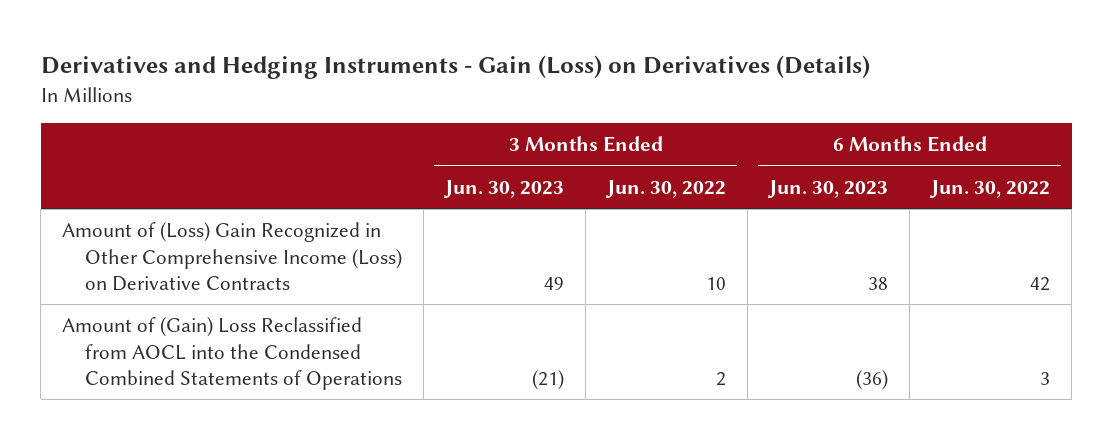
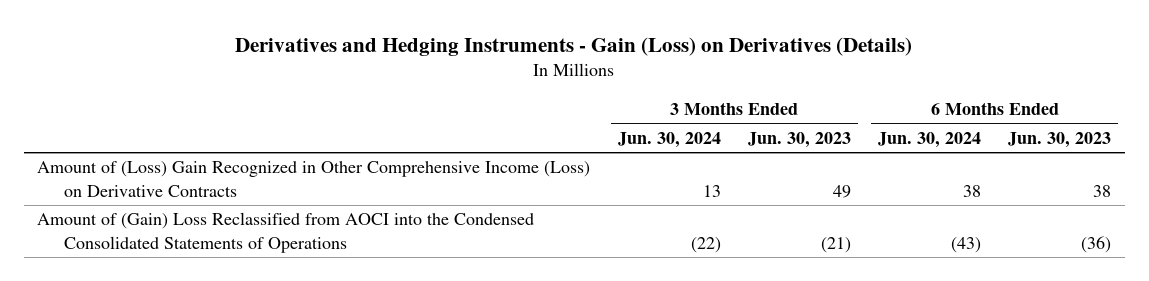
- | 3 Months Ended Jun. 30, 2023 | 3 Months Ended Jun. 30, 2022 | 6 Months Ended Jun. 30, 2023 | 6 Months Ended Jun. 30, 2022
+ | 3 Months Ended Jun. 30, 2024 | 3 Months Ended Jun. 30, 2023 | 6 Months Ended Jun. 30, 2024 | 6 Months Ended Jun. 30, 2023
- Amount of (Gain) Loss Reclassified from AOCL into the Condensed Combined Statements of Operations | (21) | 2 | (36) | 3
+ Amount of (Gain) Loss Reclassified from AOCI into the Condensed Consolidated Statements of Operations | (22) | (21) | (43) | (36)

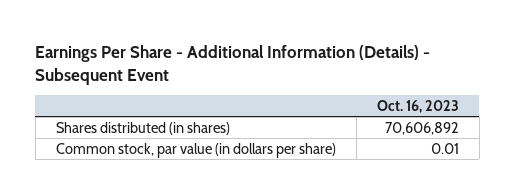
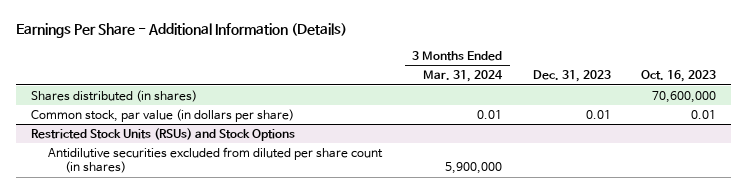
- Earnings Per Share - Additional Information (Details) - Subsequent Event
+ Earnings Per Share - Additional Information (Details)
- | Oct. 16, 2023
+ | 3 Months Ended Mar. 31, 2024 | Dec. 31, 2023 | Oct. 16, 2023
- Shares distributed (in shares) | 70,606,892
+ Shares distributed (in shares) | | | 70,600,000
+ Restricted Stock Units (RSUs) and Stock Options
+ Antidilutive securities excluded from diluted per share count (in shares) | 5,900,000 | |

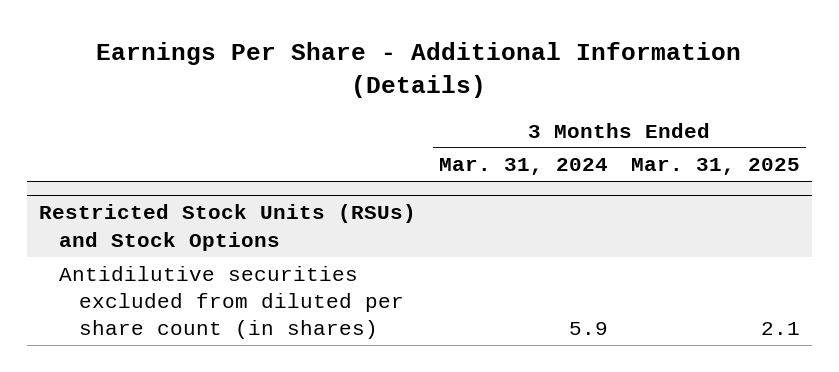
- | 3 Months Ended Mar. 31, 2024 | Dec. 31, 2023 | Oct. 16, 2023
+ | 3 Months Ended Mar. 31, 2024 | 3 Months Ended Mar. 31, 2025
- Shares distributed (in shares) | | | 70,600,000
- Common stock, par value (in dollars per share) | 0.01 | 0.01 | 0.01
@ Restricted Stock Units (RSUs) and Stock Options
- Antidilutive securities excluded from diluted per share count (in shares) | 5,900,000 | |
+ Antidilutive securities excluded from diluted per share count (in shares) | 5.9 | 2.1

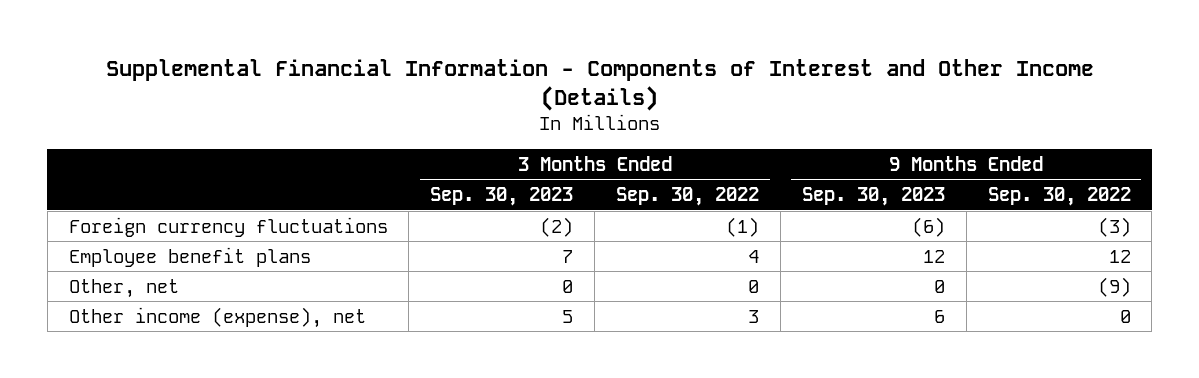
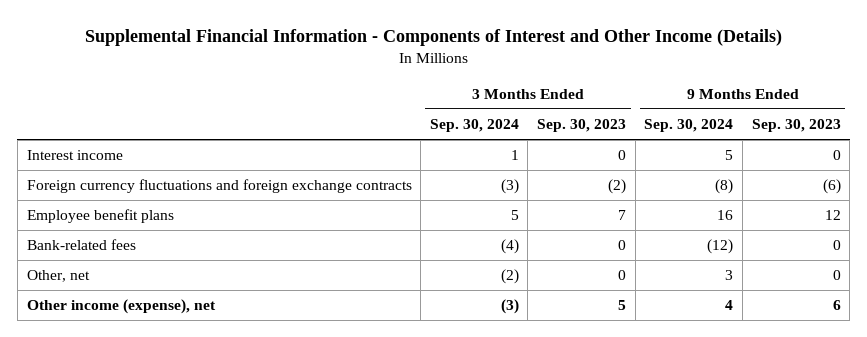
- | 3 Months Ended Sep. 30, 2023 | 3 Months Ended Sep. 30, 2022 | 9 Months Ended Sep. 30, 2023 | 9 Months Ended Sep. 30, 2022
+ | 3 Months Ended Sep. 30, 2024 | 3 Months Ended Sep. 30, 2023 | 9 Months Ended Sep. 30, 2024 | 9 Months Ended Sep. 30, 2023
- Foreign currency fluctuations | (2) | (1) | (6) | (3)
+ Interest income | 1 | 0 | 5 | 0
+ Foreign currency fluctuations and foreign exchange contracts | (3) | (2) | (8) | (6)
+ Bank-related fees | (4) | 0 | (12) | 0

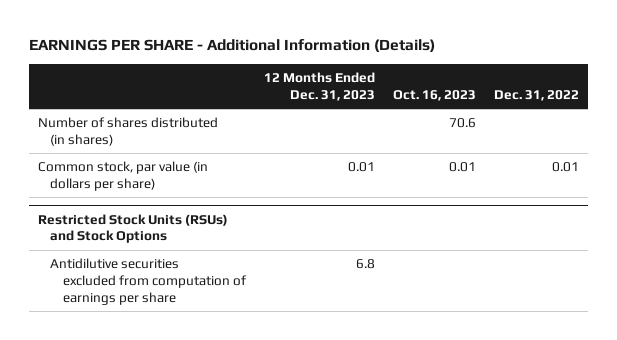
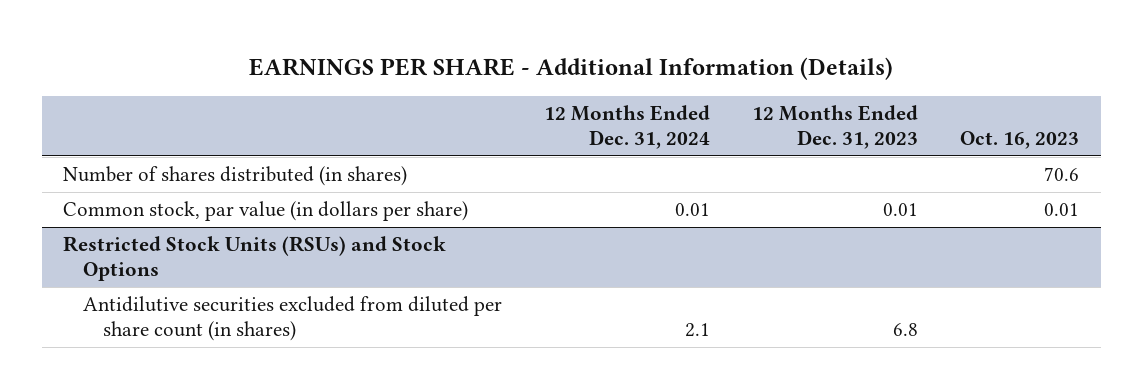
- | 12 Months Ended Dec. 31, 2023 | Oct. 16, 2023 | Dec. 31, 2022
+ | 12 Months Ended Dec. 31, 2024 | 12 Months Ended Dec. 31, 2023 | Oct. 16, 2023
@ Restricted Stock Units (RSUs) and Stock Options
- Antidilutive securities excluded from computation of earnings per share | 6.8 | |
+ Antidilutive securities excluded from diluted per share count (in shares) | 2.1 | 6.8 |

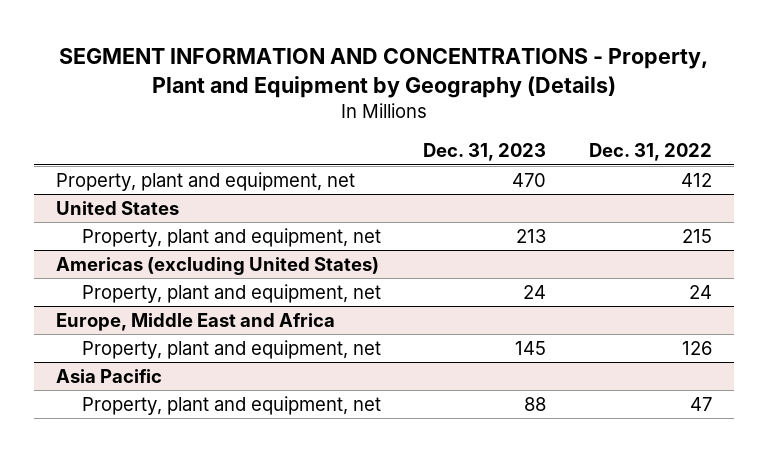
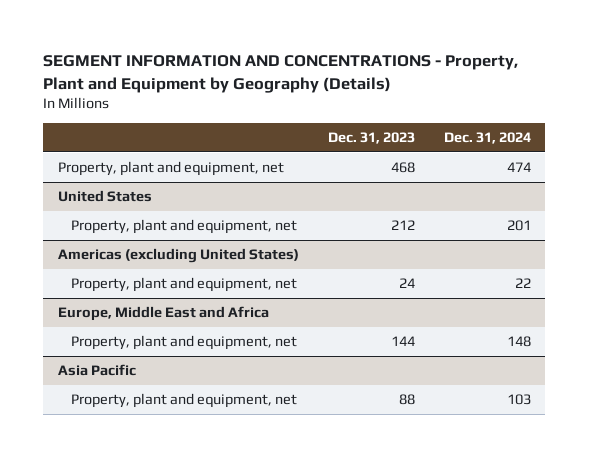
- | Dec. 31, 2023 | Dec. 31, 2022
+ | Dec. 31, 2023 | Dec. 31, 2024
- Property, plant and equipment, net | 470 | 412
+ Property, plant and equipment, net | 468 | 474
@ United States
- Property, plant and equipment, net | 213 | 215
+ Property, plant and equipment, net | 212 | 201
@ Europe, Middle East and Africa
- Property, plant and equipment, net | 145 | 126
+ Property, plant and equipment, net | 144 | 148

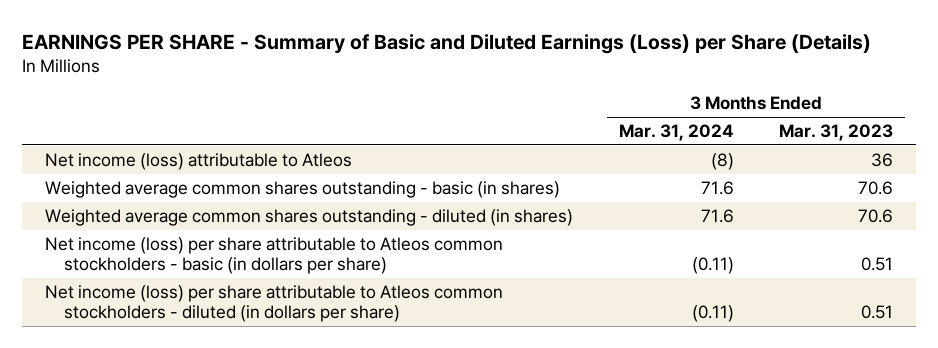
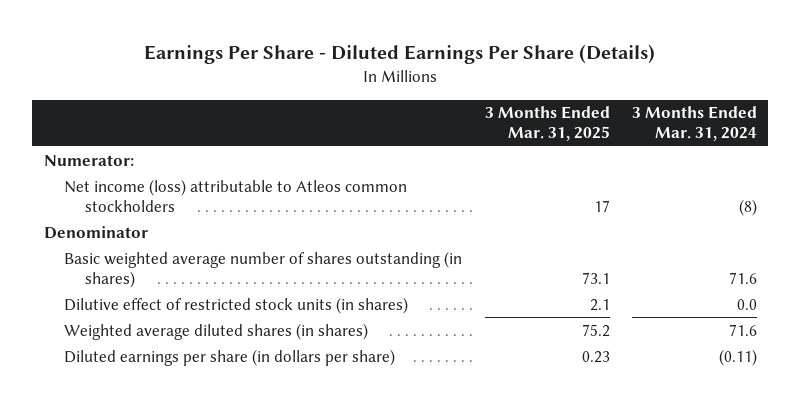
- EARNINGS PER SHARE - Summary of Basic and Diluted Earnings (Loss) per Share (Details)
+ Earnings Per Share - Diluted Earnings Per Share (Details)
- | 3 Months Ended Mar. 31, 2024 | 3 Months Ended Mar. 31, 2023
+ | 3 Months Ended Mar. 31, 2025 | 3 Months Ended Mar. 31, 2024
- Net income (loss) attributable to Atleos | (8) | 36
- Weighted average common shares outstanding - basic (in shares) | 71.6 | 70.6
- Weighted average common shares outstanding - diluted (in shares) | 71.6 | 70.6
- Net income (loss) per share attributable to Atleos common stockholders - basic (in dollars per share) | (0.11) | 0.51
- Net income (loss) per share attributable to Atleos common stockholders - diluted (in dollars per share) | (0.11) | 0.51
+ Numerator:
+ Net income (loss) attributable to Atleos common stockholders | 17 | (8)
+ Denominator
+ Basic weighted average number of shares outstanding (in shares) | 73.1 | 71.6
+ Dilutive effect of restricted stock units (in shares) | 2.1 | 0.0
+ Weighted average diluted shares (in shares) | 75.2 | 71.6
+ Diluted earnings per share (in dollars per share) | 0.23 | (0.11)

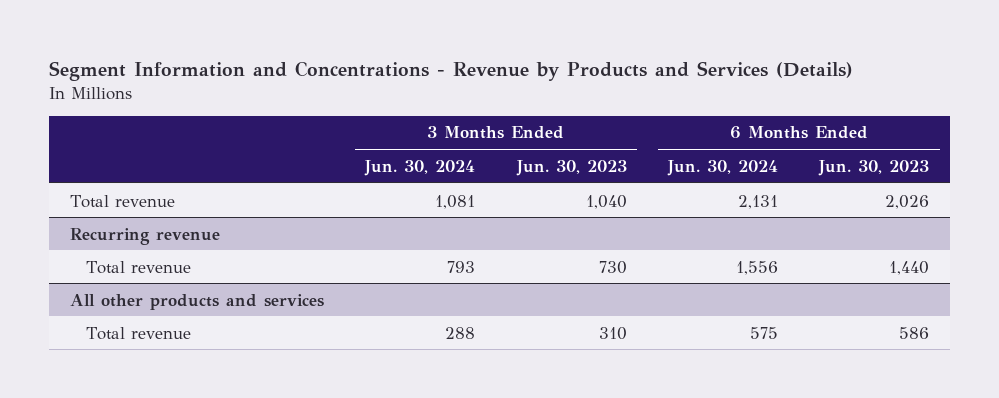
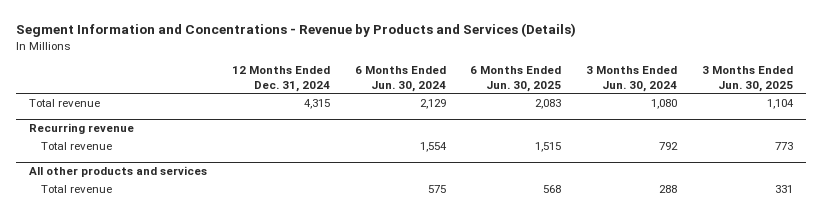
- | 3 Months Ended Jun. 30, 2024 | 3 Months Ended Jun. 30, 2023 | 6 Months Ended Jun. 30, 2024 | 6 Months Ended Jun. 30, 2023
+ | 12 Months Ended Dec. 31, 2024 | 6 Months Ended Jun. 30, 2024 | 6 Months Ended Jun. 30, 2025 | 3 Months Ended Jun. 30, 2024 | 3 Months Ended Jun. 30, 2025
- Total revenue | 1,081 | 1,040 | 2,131 | 2,026
+ Total revenue | 4,315 | 2,129 | 2,083 | 1,080 | 1,104
@ Recurring revenue
- Total revenue | 793 | 730 | 1,556 | 1,440
+ Total revenue | | 1,554 | 1,515 | 792 | 773

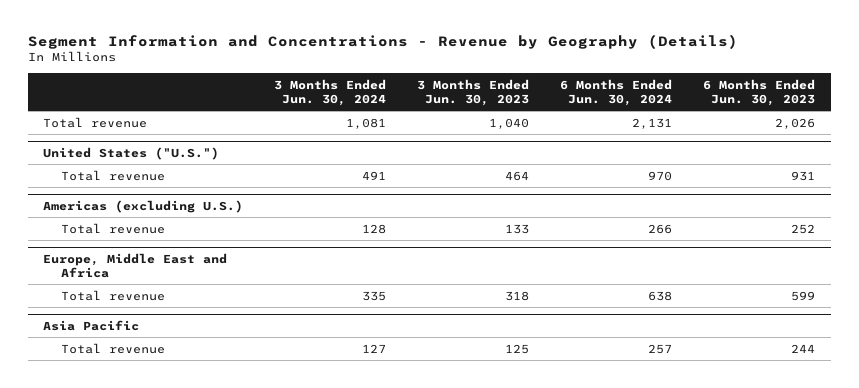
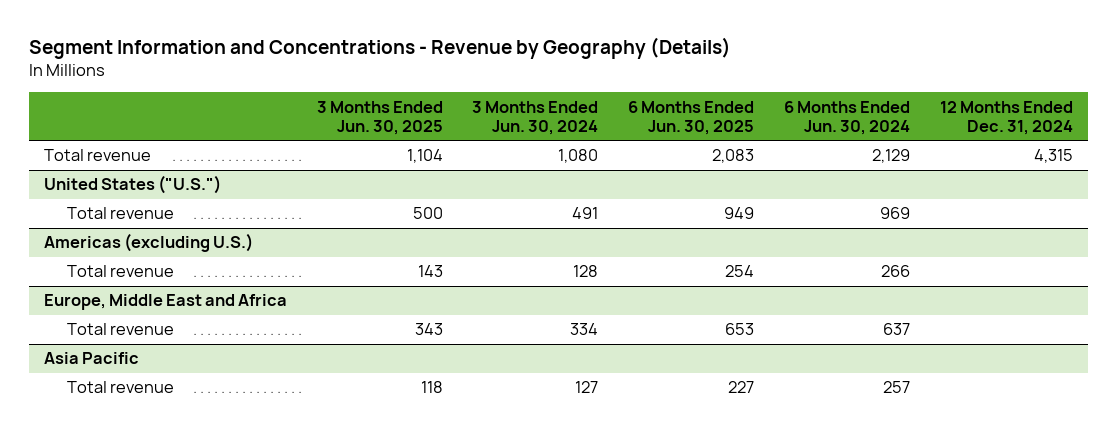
- | 3 Months Ended Jun. 30, 2024 | 3 Months Ended Jun. 30, 2023 | 6 Months Ended Jun. 30, 2024 | 6 Months Ended Jun. 30, 2023
+ | 3 Months Ended Jun. 30, 2025 | 3 Months Ended Jun. 30, 2024 | 6 Months Ended Jun. 30, 2025 | 6 Months Ended Jun. 30, 2024 | 12 Months Ended Dec. 31, 2024
- Total revenue | 1,081 | 1,040 | 2,131 | 2,026
+ Total revenue | 1,104 | 1,080 | 2,083 | 2,129 | 4,315
@ United States ("U.S.")
- Total revenue | 491 | 464 | 970 | 931
+ Total revenue | 500 | 491 | 949 | 969 |
@ Europe, Middle East and Africa
- Total revenue | 335 | 318 | 638 | 599
+ Total revenue | 343 | 334 | 653 | 637 |

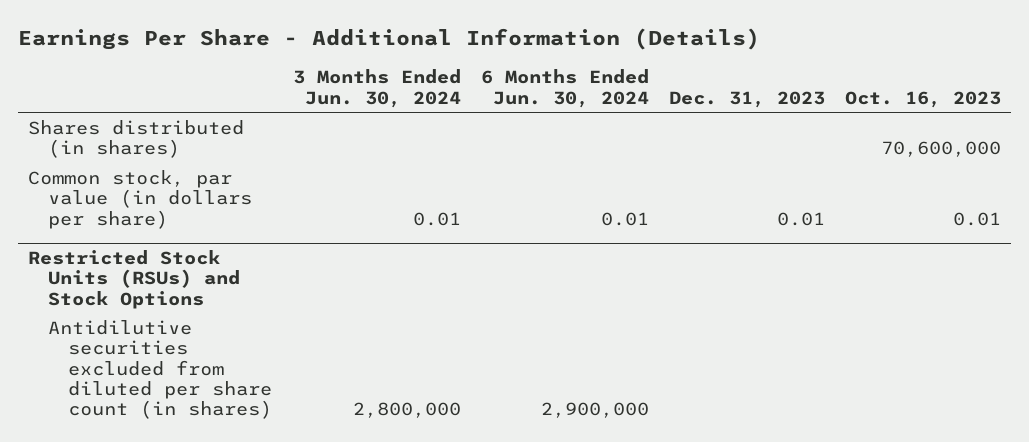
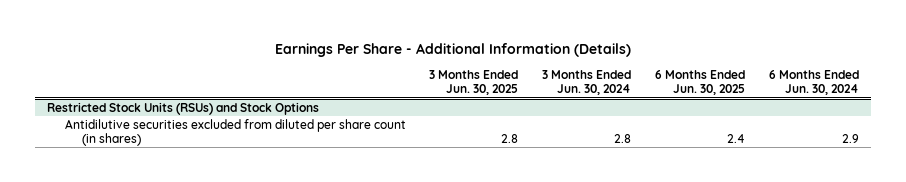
- | 3 Months Ended Jun. 30, 2024 | 6 Months Ended Jun. 30, 2024 | Dec. 31, 2023 | Oct. 16, 2023
+ | 3 Months Ended Jun. 30, 2025 | 3 Months Ended Jun. 30, 2024 | 6 Months Ended Jun. 30, 2025 | 6 Months Ended Jun. 30, 2024
- Shares distributed (in shares) | | | | 70,600,000
- Common stock, par value (in dollars per share) | 0.01 | 0.01 | 0.01 | 0.01
@ Restricted Stock Units (RSUs) and Stock Options
- Antidilutive securities excluded from diluted per share count (in shares) | 2,800,000 | 2,900,000 | |
+ Antidilutive securities excluded from diluted per share count (in shares) | 2.8 | 2.8 | 2.4 | 2.9

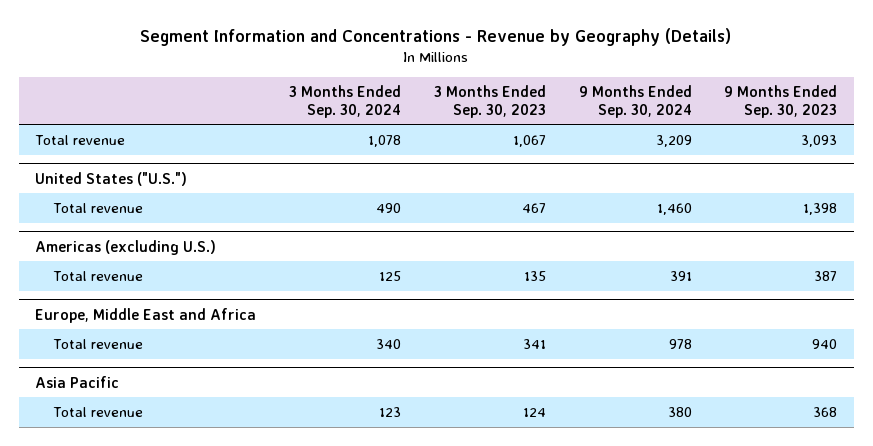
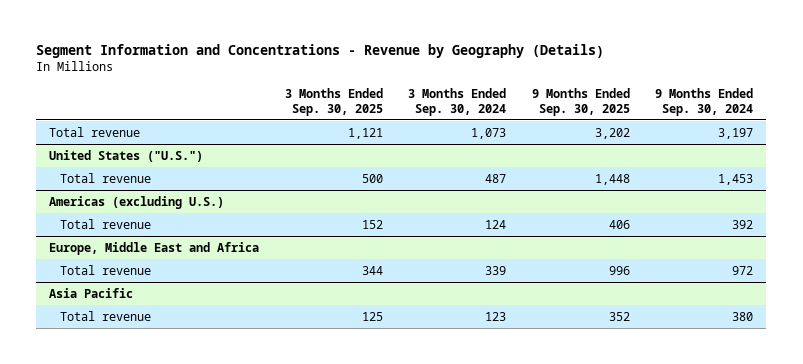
- | 3 Months Ended Sep. 30, 2024 | 3 Months Ended Sep. 30, 2023 | 9 Months Ended Sep. 30, 2024 | 9 Months Ended Sep. 30, 2023
+ | 3 Months Ended Sep. 30, 2025 | 3 Months Ended Sep. 30, 2024 | 9 Months Ended Sep. 30, 2025 | 9 Months Ended Sep. 30, 2024
- Total revenue | 1,078 | 1,067 | 3,209 | 3,093
+ Total revenue | 1,121 | 1,073 | 3,202 | 3,197
@ United States ("U.S.")
- Total revenue | 490 | 467 | 1,460 | 1,398
+ Total revenue | 500 | 487 | 1,448 | 1,453
@ Americas (excluding U.S.)
- Total revenue | 125 | 135 | 391 | 387
+ Total revenue | 152 | 124 | 406 | 392
@ Europe, Middle East and Africa
- Total revenue | 340 | 341 | 978 | 940
+ Total revenue | 344 | 339 | 996 | 972

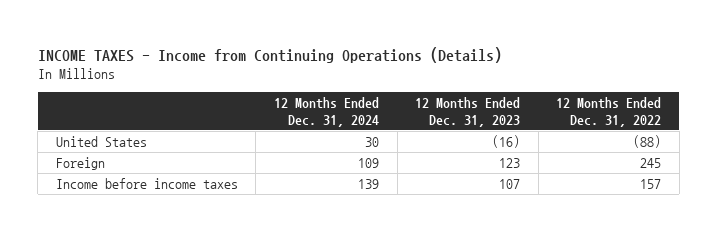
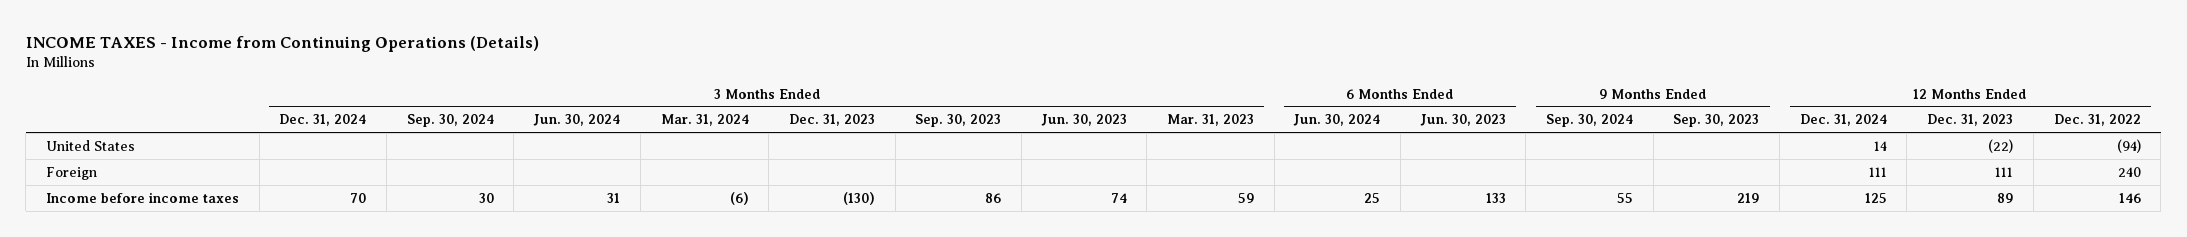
- | 12 Months Ended Dec. 31, 2024 | 12 Months Ended Dec. 31, 2023 | 12 Months Ended Dec. 31, 2022
+ | 3 Months Ended Dec. 31, 2024 | 3 Months Ended Sep. 30, 2024 | 3 Months Ended Jun. 30, 2024 | 3 Months Ended Mar. 31, 2024 | 3 Months Ended Dec. 31, 2023 | 3 Months Ended Sep. 30, 2023 | 3 Months Ended Jun. 30, 2023 | 3 Months Ended Mar. 31, 2023 | 6 Months Ended Jun. 30, 2024 | 6 Months Ended Jun. 30, 2023 | 9 Months Ended Sep. 30, 2024 | 9 Months Ended Sep. 30, 2023 | 12 Months Ended Dec. 31, 2024 | 12 Months Ended Dec. 31, 2023 | 12 Months Ended Dec. 31, 2022
- United States | 30 | (16) | (88)
- Foreign | 109 | 123 | 245
- Income before income taxes | 139 | 107 | 157
+ United States | | | | | | | | | | | | | 14 | (22) | (94)
+ Foreign | | | | | | | | | | | | | 111 | 111 | 240
+ Income before income taxes | 70 | 30 | 31 | (6) | (130) | 86 | 74 | 59 | 25 | 133 | 55 | 219 | 125 | 89 | 146

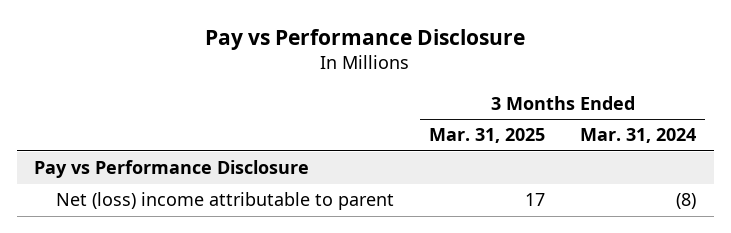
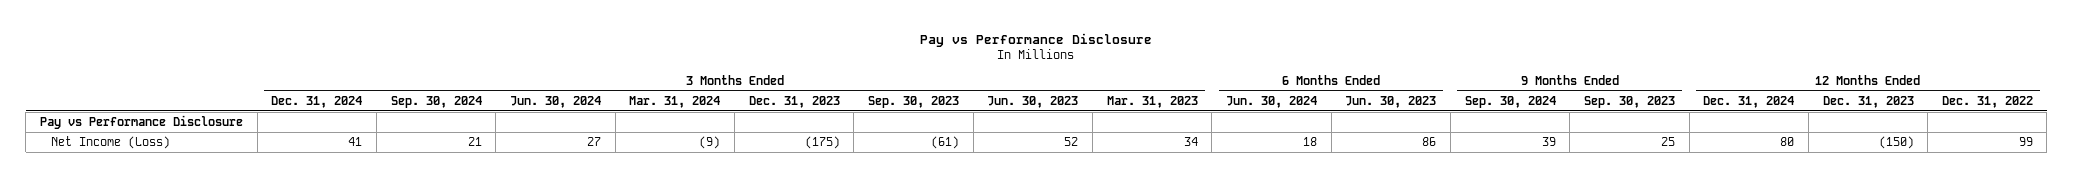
- | 3 Months Ended Mar. 31, 2025 | 3 Months Ended Mar. 31, 2024
+ | 3 Months Ended Dec. 31, 2024 | 3 Months Ended Sep. 30, 2024 | 3 Months Ended Jun. 30, 2024 | 3 Months Ended Mar. 31, 2024 | 3 Months Ended Dec. 31, 2023 | 3 Months Ended Sep. 30, 2023 | 3 Months Ended Jun. 30, 2023 | 3 Months Ended Mar. 31, 2023 | 6 Months Ended Jun. 30, 2024 | 6 Months Ended Jun. 30, 2023 | 9 Months Ended Sep. 30, 2024 | 9 Months Ended Sep. 30, 2023 | 12 Months Ended Dec. 31, 2024 | 12 Months Ended Dec. 31, 2023 | 12 Months Ended Dec. 31, 2022
- Net (loss) income attributable to parent | 17 | (8)
+ Net Income (Loss) | 41 | 21 | 27 | (9) | (175) | (61) | 52 | 34 | 18 | 86 | 39 | 25 | 80 | (150) | 99

